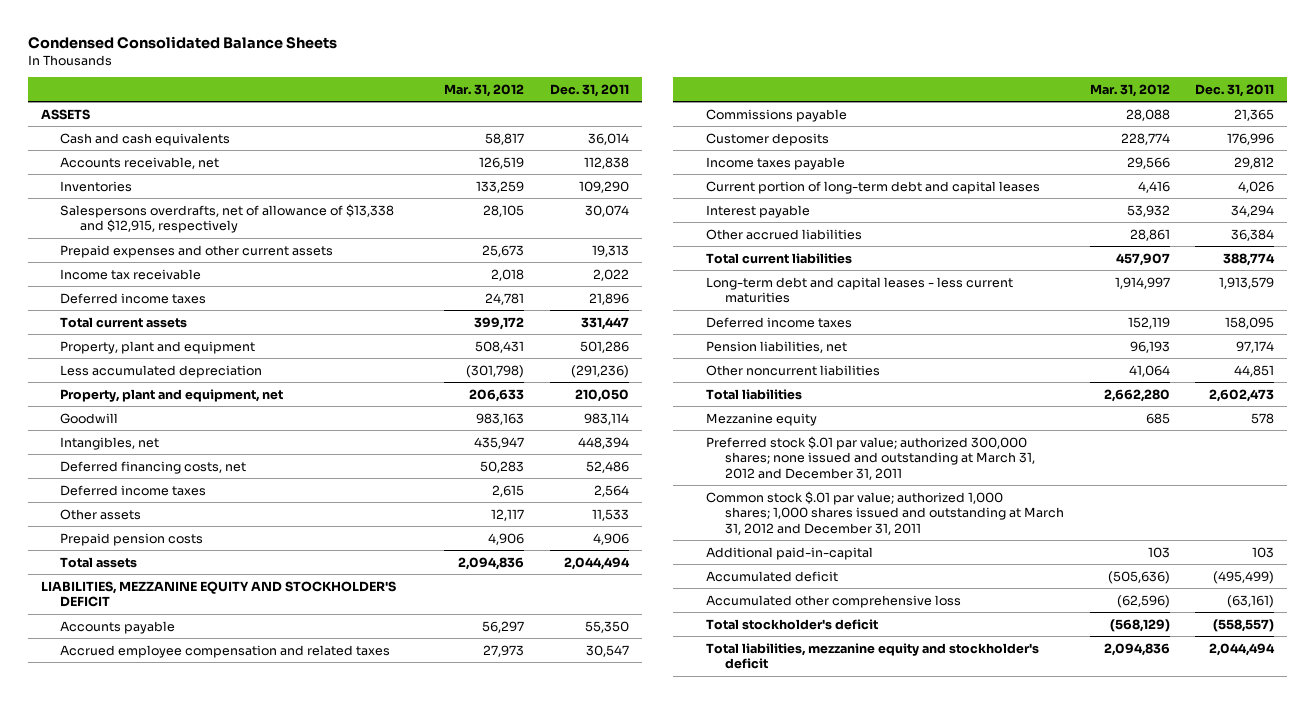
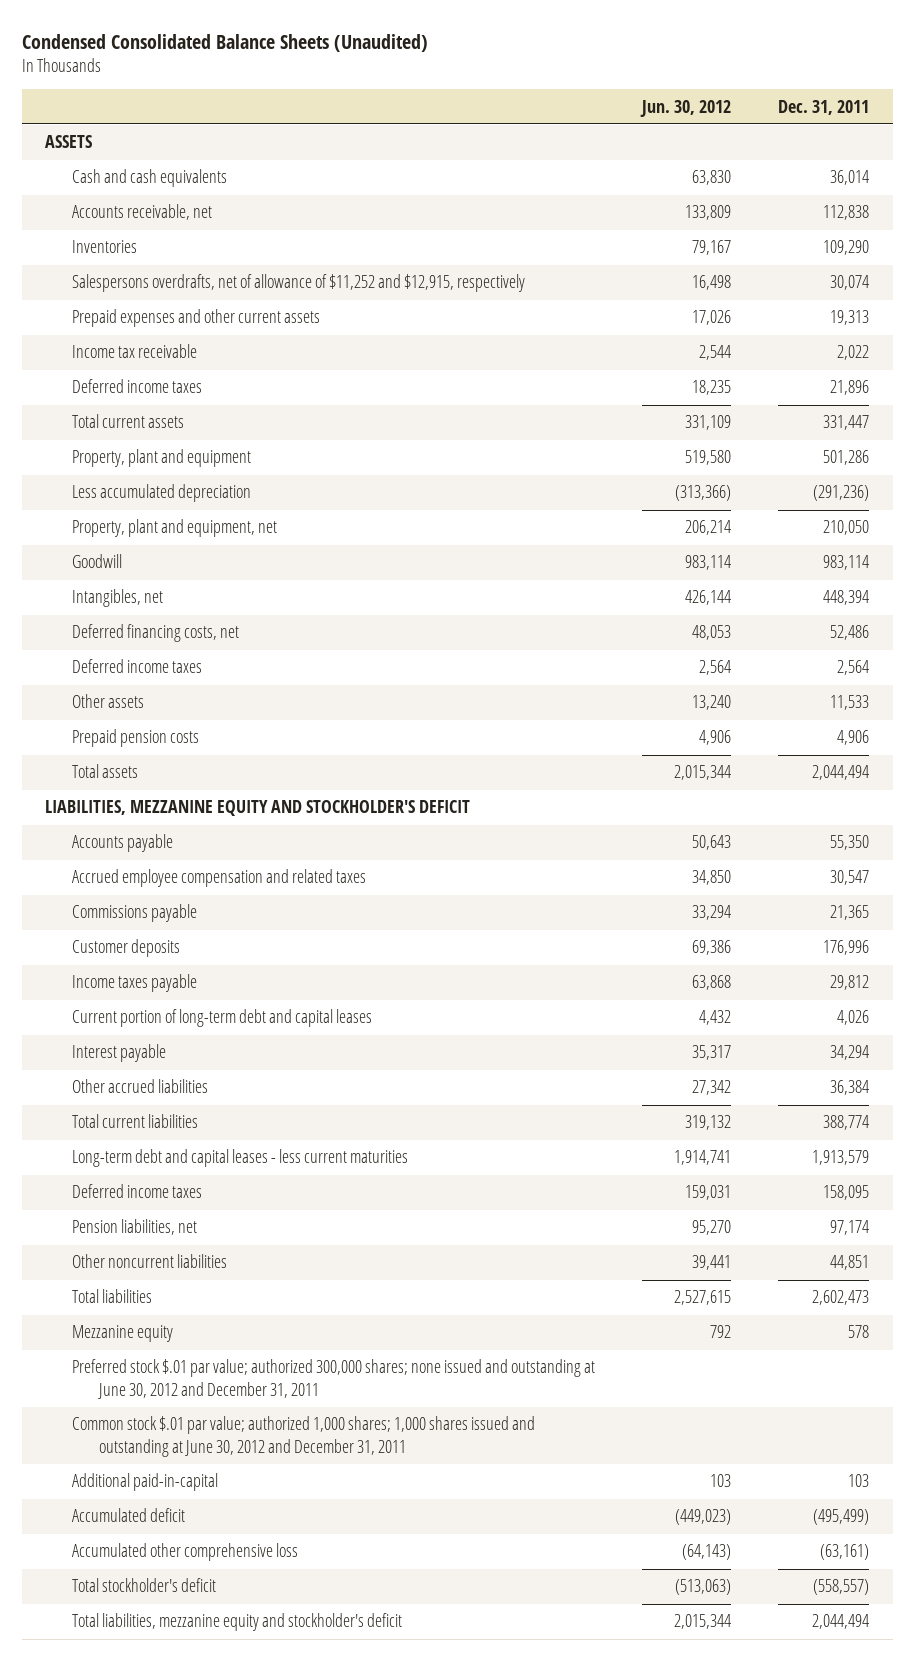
- Condensed Consolidated Balance Sheets
+ Condensed Consolidated Balance Sheets (Unaudited)
- | Mar. 31, 2012 | Dec. 31, 2011
+ | Jun. 30, 2012 | Dec. 31, 2011
- Salespersons overdrafts, net of allowance of $13,338 and $12,915, respectively | 28,105 | 30,074
+ Salespersons overdrafts, net of allowance of $11,252 and $12,915, respectively | 16,498 | 30,074
- Preferred stock $.01 par value; authorized 300,000 shares; none issued and outstanding at March 31, 2012 and December 31, 2011
- Common stock $.01 par value; authorized 1,000 shares; 1,000 shares issued and outstanding at March 31, 2012 and December 31, 2011
+ Preferred stock $.01 par value; authorized 300,000 shares; none issued and outstanding at June 30, 2012 and December 31, 2011
+ Common stock $.01 par value; authorized 1,000 shares; 1,000 shares issued and outstanding at June 30, 2012 and December 31, 2011

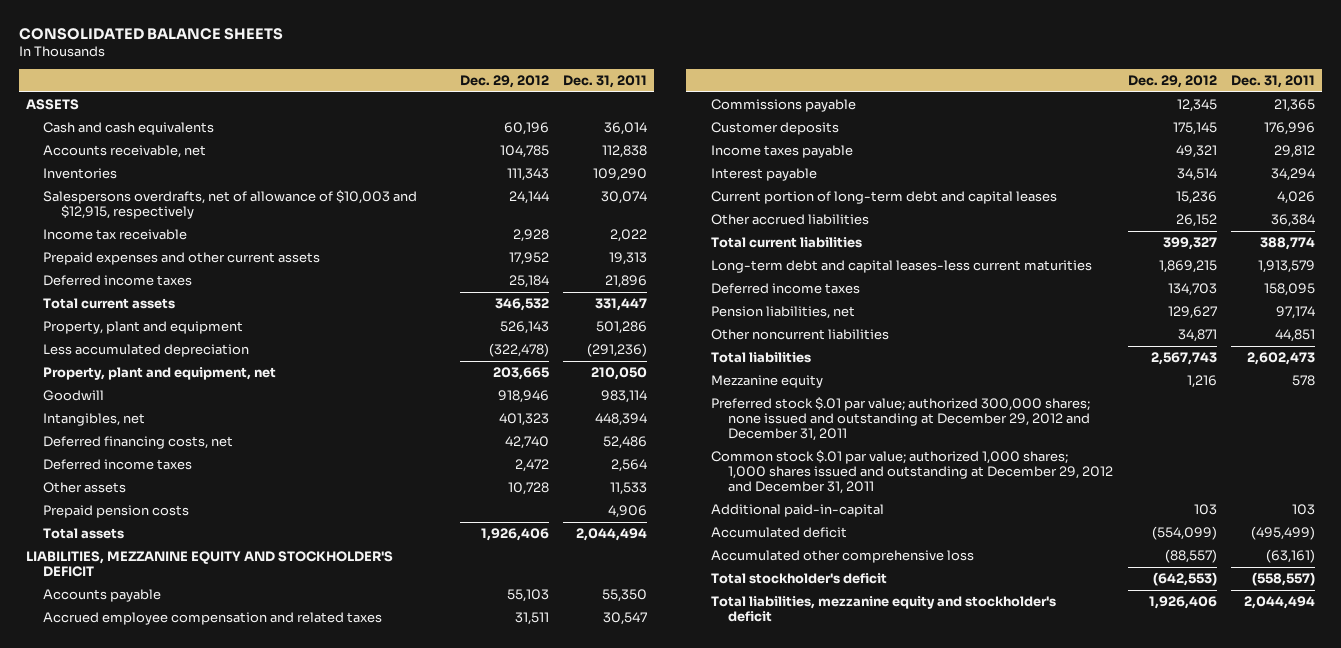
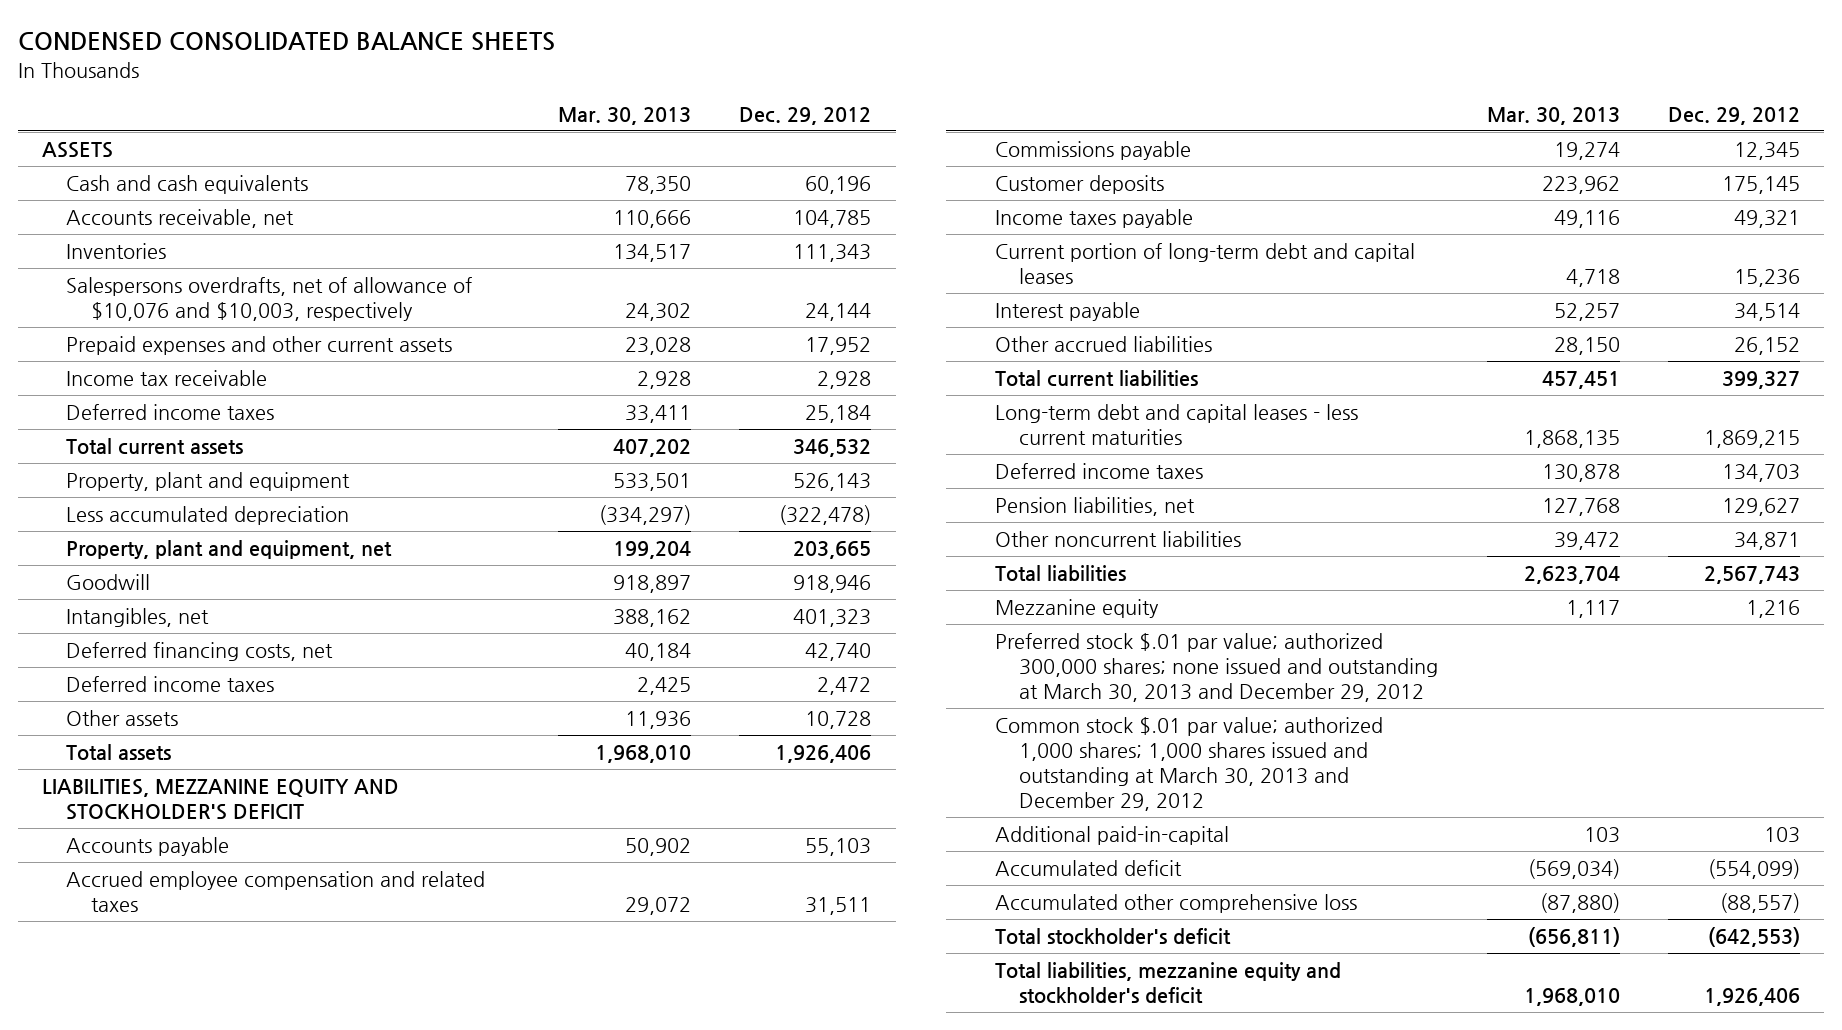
- CONSOLIDATED BALANCE SHEETS
+ CONDENSED CONSOLIDATED BALANCE SHEETS
- | Dec. 29, 2012 | Dec. 31, 2011
+ | Mar. 30, 2013 | Dec. 29, 2012
- Salespersons overdrafts, net of allowance of $10,003 and $12,915, respectively | 24,144 | 30,074
+ Salespersons overdrafts, net of allowance of $10,076 and $10,003, respectively | 24,302 | 24,144
moved down: Income tax receivable | 2,928 | 2,928
- Prepaid pension costs | | 4,906
moved down: Interest payable | 52,257 | 34,514
- Long-term debt and capital leases-less current maturities | 1,869,215 | 1,913,579
+ Long-term debt and capital leases - less current maturities | 1,868,135 | 1,869,215
- Preferred stock $.01 par value; authorized 300,000 shares; none issued and outstanding at December 29, 2012 and December 31, 2011
- Common stock $.01 par value; authorized 1,000 shares; 1,000 shares issued and outstanding at December 29, 2012 and December 31, 2011
+ Preferred stock $.01 par value; authorized 300,000 shares; none issued and outstanding at March 30, 2013 and December 29, 2012
+ Common stock $.01 par value; authorized 1,000 shares; 1,000 shares issued and outstanding at March 30, 2013 and December 29, 2012

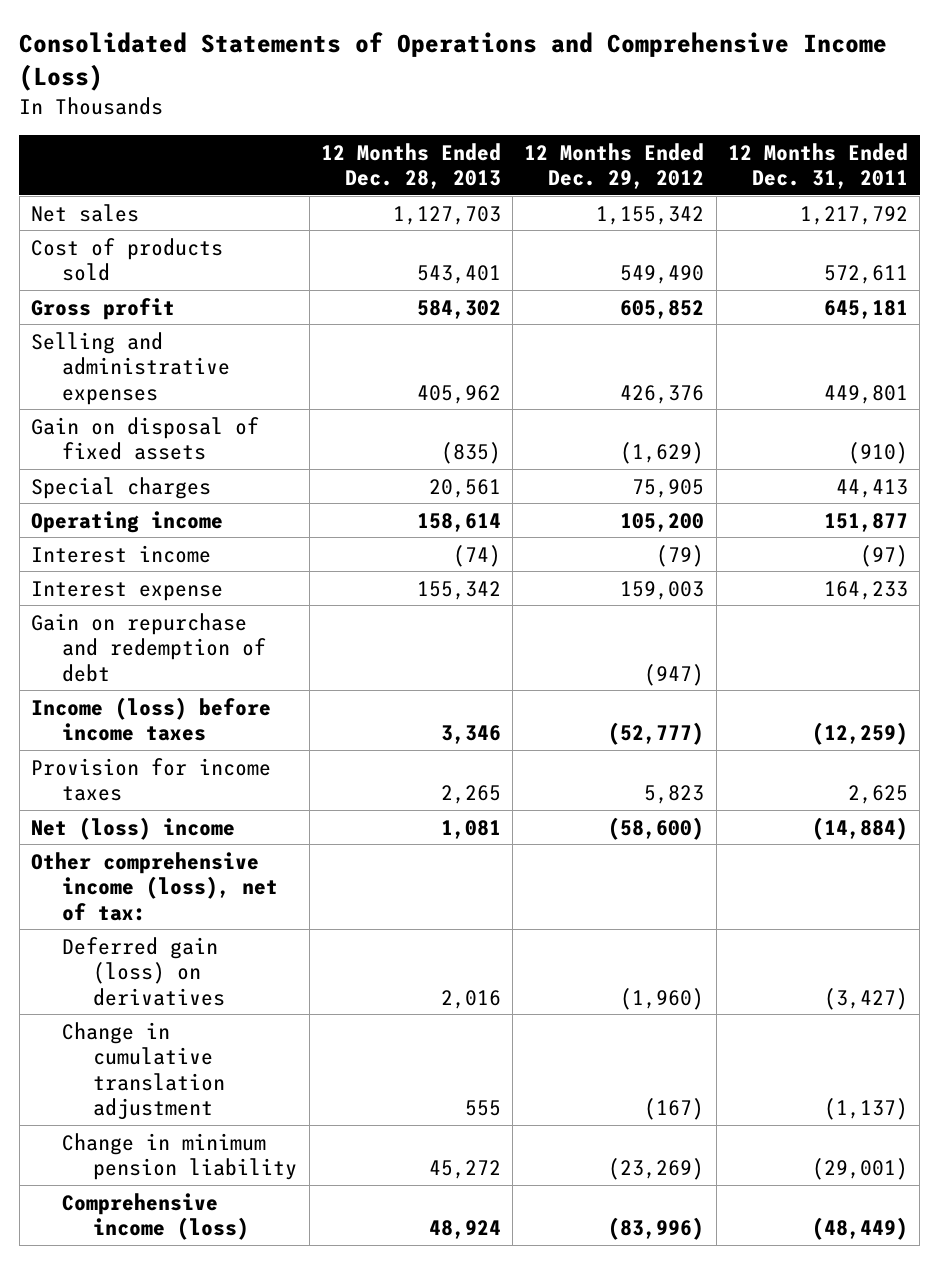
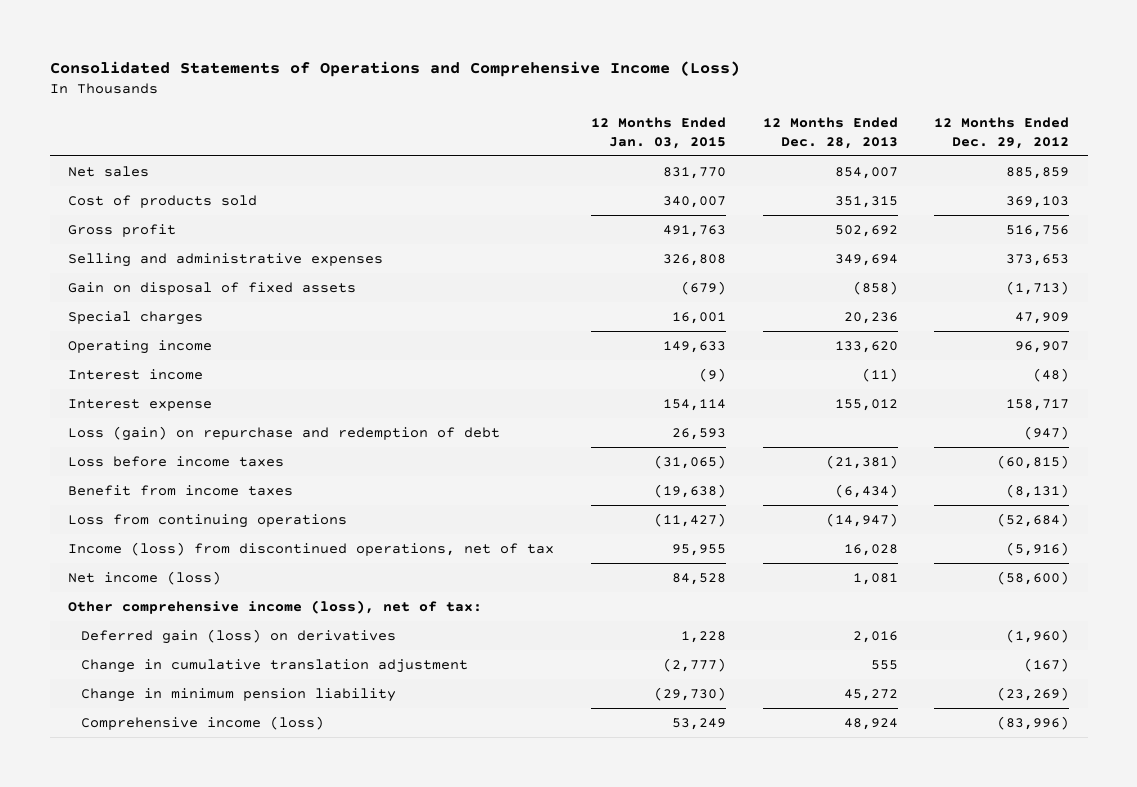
- | 12 Months Ended Dec. 28, 2013 | 12 Months Ended Dec. 29, 2012 | 12 Months Ended Dec. 31, 2011
+ | 12 Months Ended Jan. 03, 2015 | 12 Months Ended Dec. 28, 2013 | 12 Months Ended Dec. 29, 2012
- Net sales | 1,127,703 | 1,155,342 | 1,217,792
- Cost of products sold | 543,401 | 549,490 | 572,611
- Gross profit | 584,302 | 605,852 | 645,181
- Selling and administrative expenses | 405,962 | 426,376 | 449,801
- Gain on disposal of fixed assets | (835) | (1,629) | (910)
- Special charges | 20,561 | 75,905 | 44,413
- Operating income | 158,614 | 105,200 | 151,877
- Interest income | (74) | (79) | (97)
- Interest expense | 155,342 | 159,003 | 164,233
- Gain on repurchase and redemption of debt | | (947) |
- Income (loss) before income taxes | 3,346 | (52,777) | (12,259)
- Provision for income taxes | 2,265 | 5,823 | 2,625
- Net (loss) income | 1,081 | (58,600) | (14,884)
+ Net sales | 831,770 | 854,007 | 885,859
+ Cost of products sold | 340,007 | 351,315 | 369,103
+ Gross profit | 491,763 | 502,692 | 516,756
+ Selling and administrative expenses | 326,808 | 349,694 | 373,653
+ Gain on disposal of fixed assets | (679) | (858) | (1,713)
+ Special charges | 16,001 | 20,236 | 47,909
+ Operating income | 149,633 | 133,620 | 96,907
+ Interest income | (9) | (11) | (48)
+ Interest expense | 154,114 | 155,012 | 158,717
+ Loss (gain) on repurchase and redemption of debt | 26,593 | | (947)
+ Loss before income taxes | (31,065) | (21,381) | (60,815)
+ Benefit from income taxes | (19,638) | (6,434) | (8,131)
+ Loss from continuing operations | (11,427) | (14,947) | (52,684)
+ Income (loss) from discontinued operations, net of tax | 95,955 | 16,028 | (5,916)
+ Net income (loss) | 84,528 | 1,081 | (58,600)

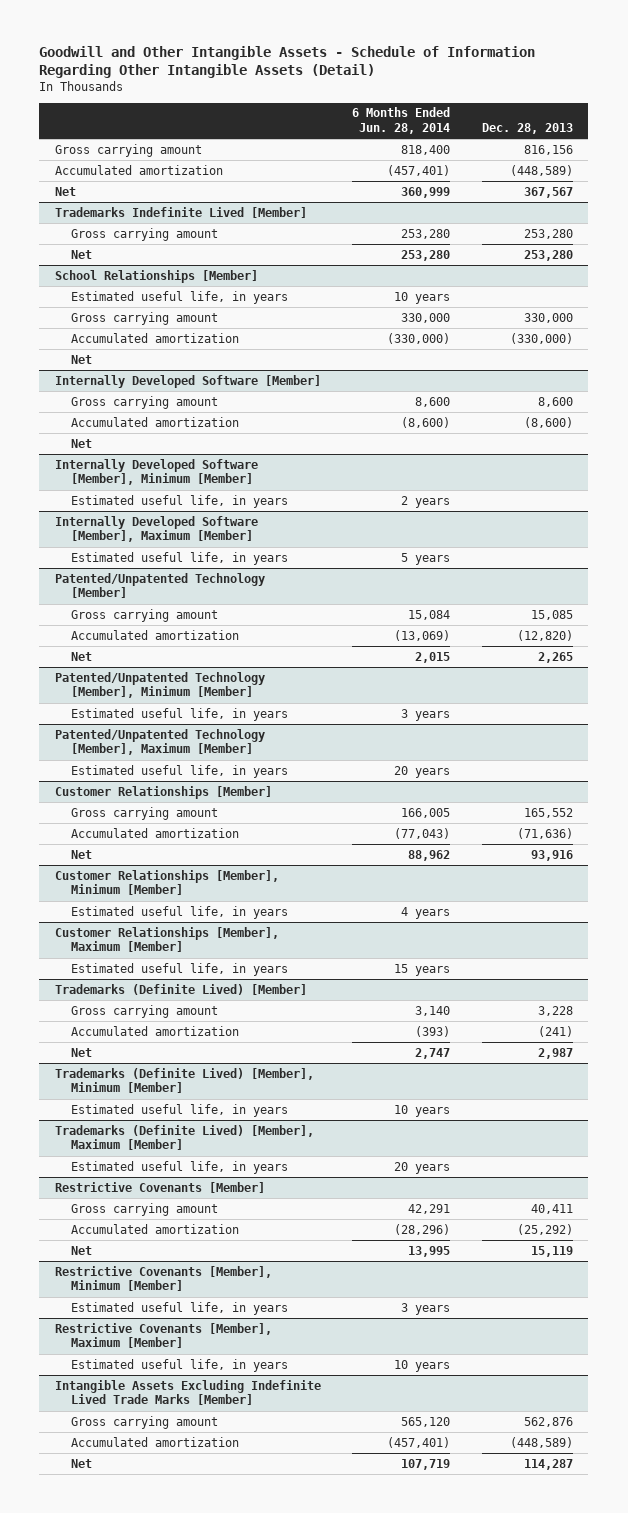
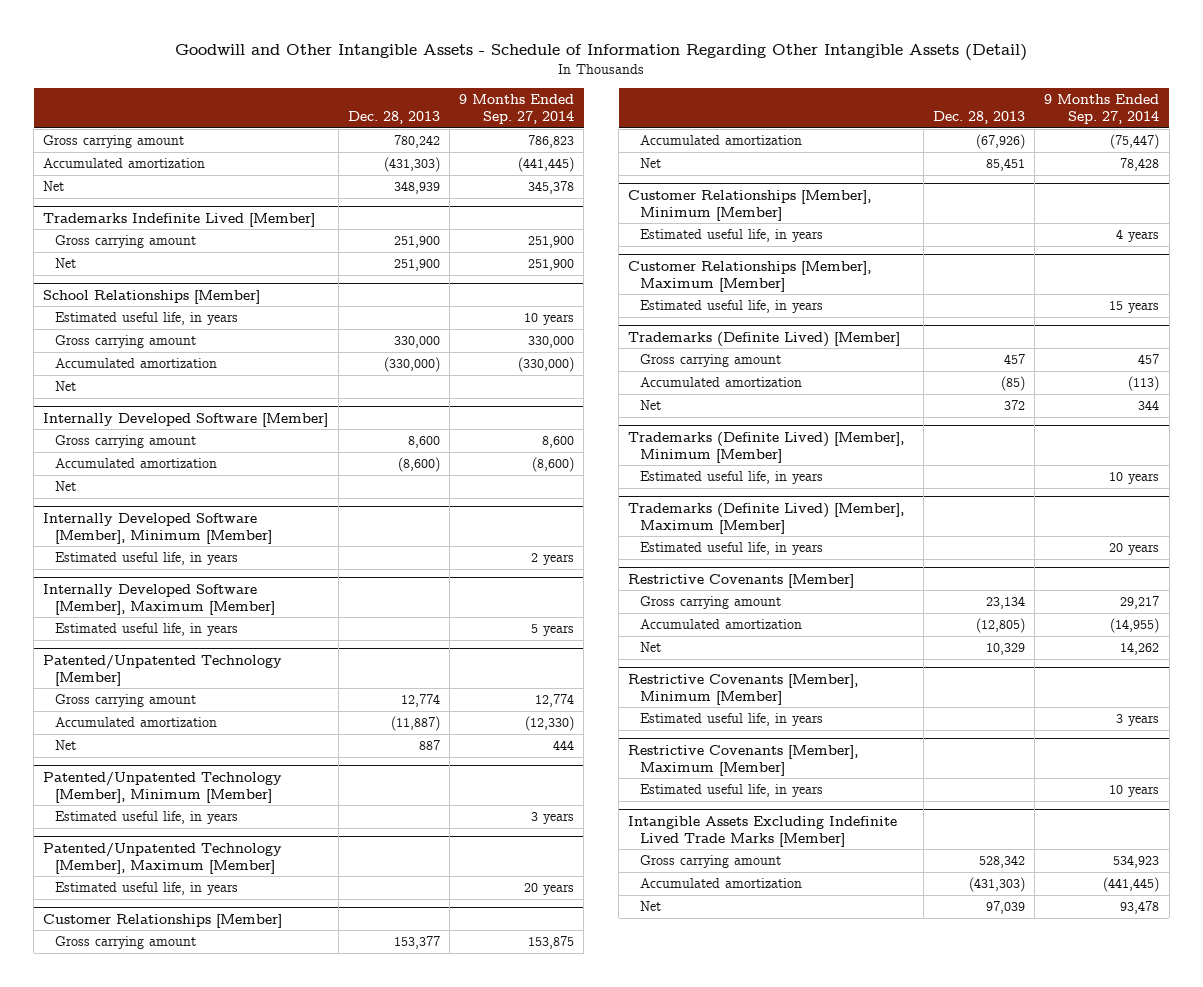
- | 6 Months Ended Jun. 28, 2014 | Dec. 28, 2013
+ | Dec. 28, 2013 | 9 Months Ended Sep. 27, 2014
- Gross carrying amount | 818,400 | 816,156
- Accumulated amortization | (457,401) | (448,589)
- Net | 360,999 | 367,567
+ Gross carrying amount | 780,242 | 786,823
+ Accumulated amortization | (431,303) | (441,445)
+ Net | 348,939 | 345,378
@ Trademarks Indefinite Lived [Member]
- Gross carrying amount | 253,280 | 253,280
- Net | 253,280 | 253,280
+ Gross carrying amount | 251,900 | 251,900
+ Net | 251,900 | 251,900
@ Patented/Unpatented Technology [Member]
- Gross carrying amount | 15,084 | 15,085
- Accumulated amortization | (13,069) | (12,820)
- Net | 2,015 | 2,265
+ Gross carrying amount | 12,774 | 12,774
+ Accumulated amortization | (11,887) | (12,330)
+ Net | 887 | 444
@ Customer Relationships [Member]
- Gross carrying amount | 166,005 | 165,552
- Accumulated amortization | (77,043) | (71,636)
- Net | 88,962 | 93,916
+ Gross carrying amount | 153,377 | 153,875
+ Accumulated amortization | (67,926) | (75,447)
+ Net | 85,451 | 78,428
@ Trademarks (Definite Lived) [Member]
- Gross carrying amount | 3,140 | 3,228
- Accumulated amortization | (393) | (241)
- Net | 2,747 | 2,987
+ Gross carrying amount | 457 | 457
+ Accumulated amortization | (85) | (113)
+ Net | 372 | 344
@ Restrictive Covenants [Member]
- Gross carrying amount | 42,291 | 40,411
- Accumulated amortization | (28,296) | (25,292)
- Net | 13,995 | 15,119
+ Gross carrying amount | 23,134 | 29,217
+ Accumulated amortization | (12,805) | (14,955)
+ Net | 10,329 | 14,262
@ Intangible Assets Excluding Indefinite Lived Trade Marks [Member]
- Gross carrying amount | 565,120 | 562,876
- Accumulated amortization | (457,401) | (448,589)
- Net | 107,719 | 114,287
+ Gross carrying amount | 528,342 | 534,923
+ Accumulated amortization | (431,303) | (441,445)
+ Net | 97,039 | 93,478

